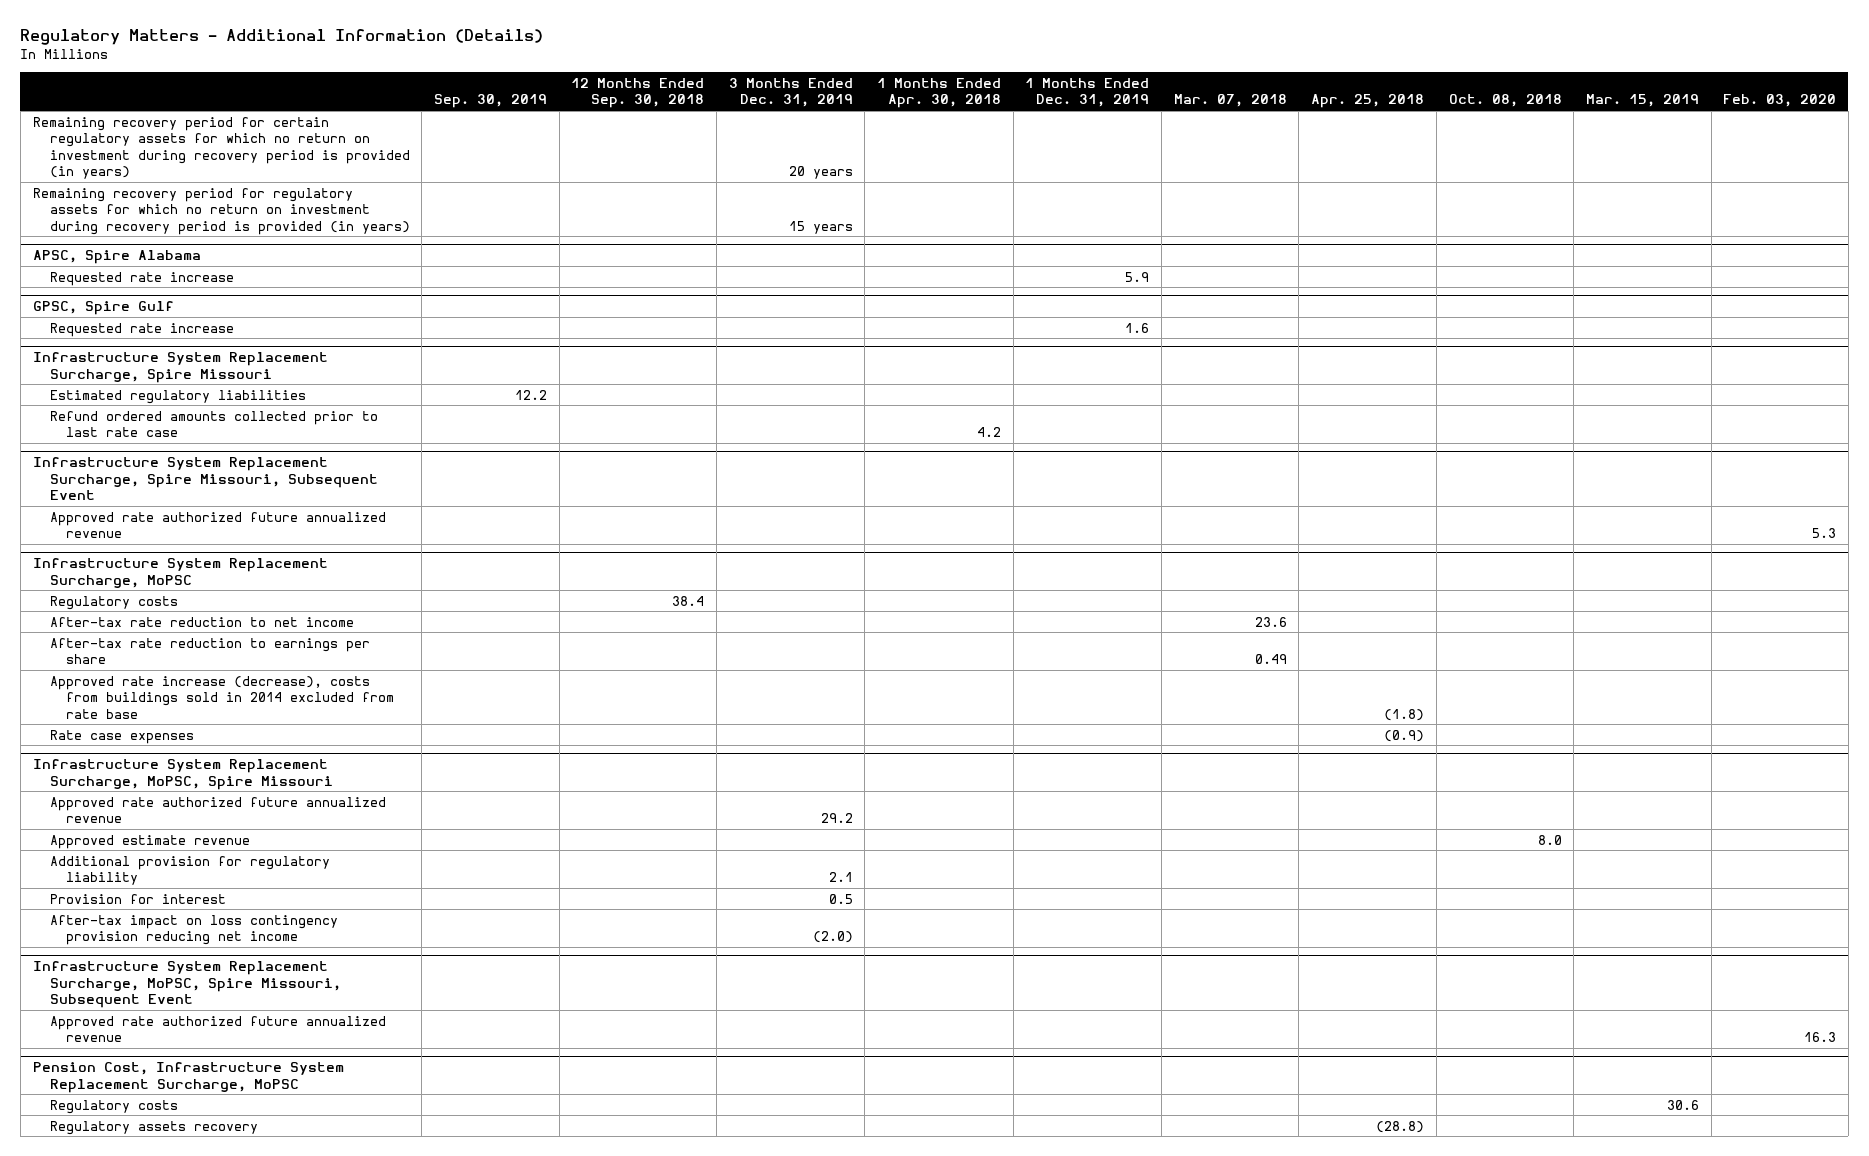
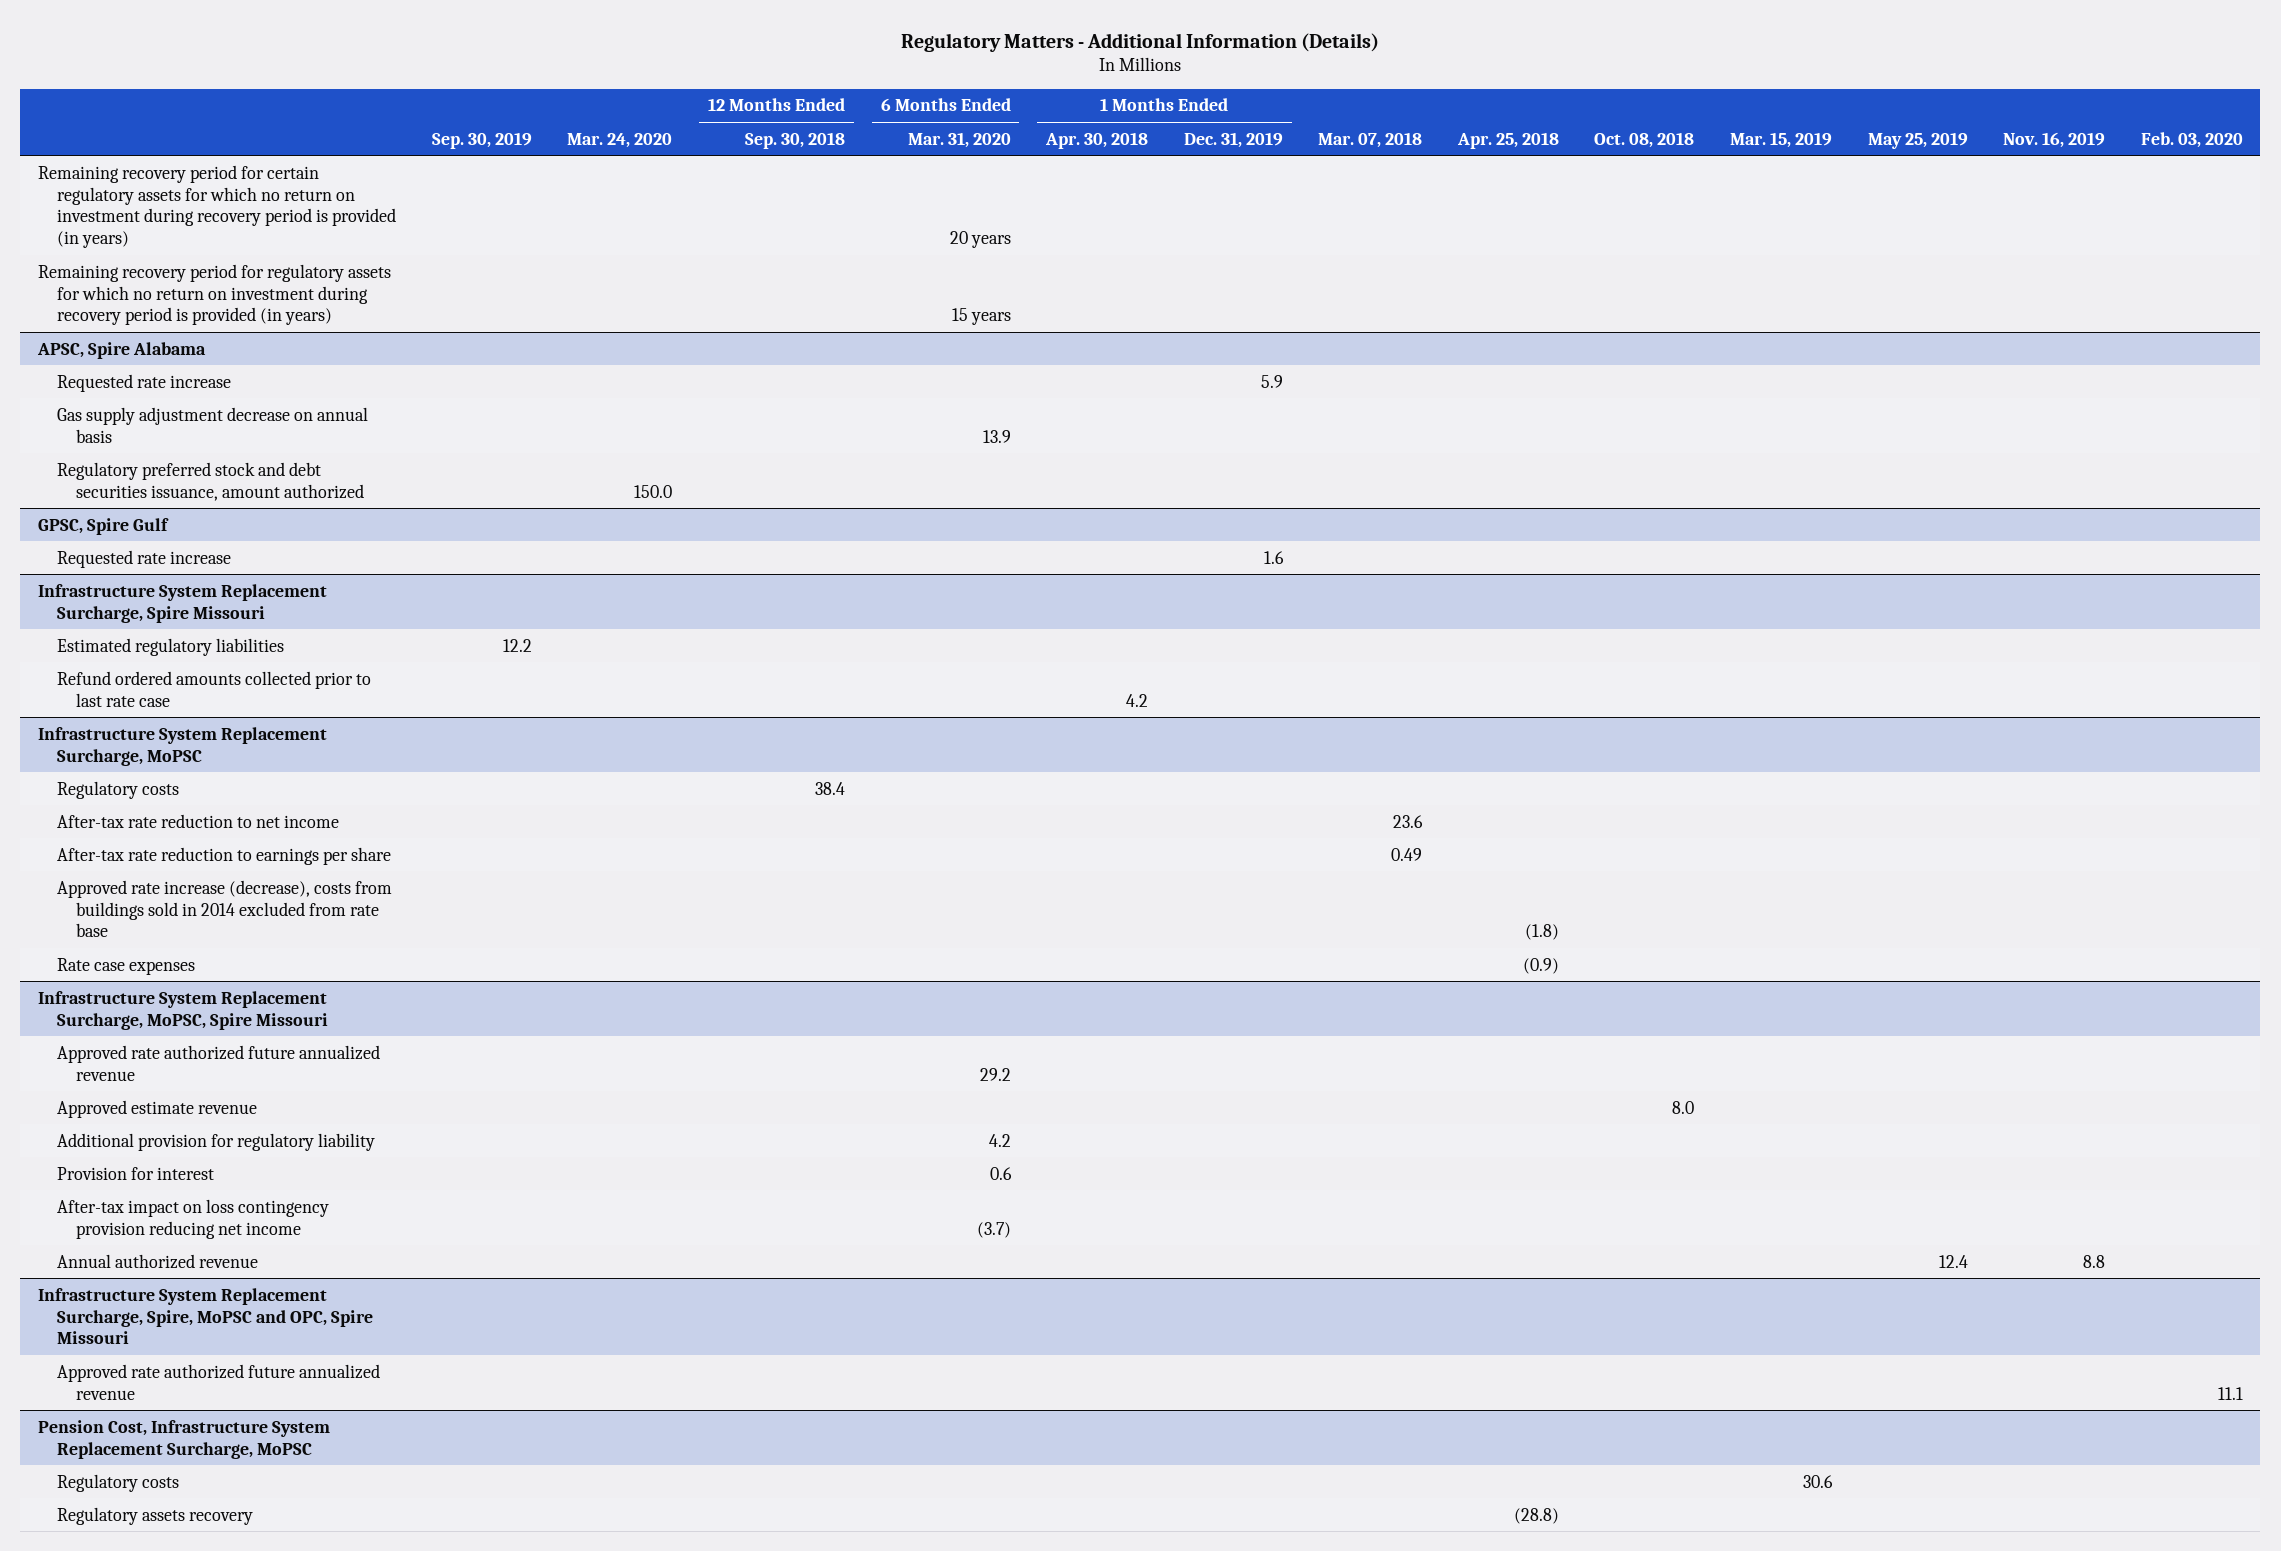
- | Sep. 30, 2019 | 12 Months Ended Sep. 30, 2018 | 3 Months Ended Dec. 31, 2019 | 1 Months Ended Apr. 30, 2018 | 1 Months Ended Dec. 31, 2019 | Mar. 07, 2018 | Apr. 25, 2018 | Oct. 08, 2018 | Mar. 15, 2019 | Feb. 03, 2020
+ | Sep. 30, 2019 | Mar. 24, 2020 | 12 Months Ended Sep. 30, 2018 | 6 Months Ended Mar. 31, 2020 | 1 Months Ended Apr. 30, 2018 | 1 Months Ended Dec. 31, 2019 | Mar. 07, 2018 | Apr. 25, 2018 | Oct. 08, 2018 | Mar. 15, 2019 | May 25, 2019 | Nov. 16, 2019 | Feb. 03, 2020
@ APSC, Spire Alabama
+ Gas supply adjustment decrease on annual basis | | | | 13.9 | | | | | | | | |
+ Regulatory preferred stock and debt securities issuance, amount authorized | | 150.0 | | | | | | | | | | |
- Infrastructure System Replacement Surcharge, Spire Missouri, Subsequent Event
- Approved rate authorized future annualized revenue | | | | | | | | | | 5.3
- Infrastructure System Replacement Surcharge, MoPSC, Spire Missouri, Subsequent Event
- Approved rate authorized future annualized revenue | | | | | | | | | | 16.3
@ Infrastructure System Replacement Surcharge, MoPSC, Spire Missouri
+ Annual authorized revenue | | | | | | | | | | | 12.4 | 8.8 |
+ Infrastructure System Replacement Surcharge, Spire, MoPSC and OPC, Spire Missouri
+ Approved rate authorized future annualized revenue | | | | | | | | | | | | | 11.1

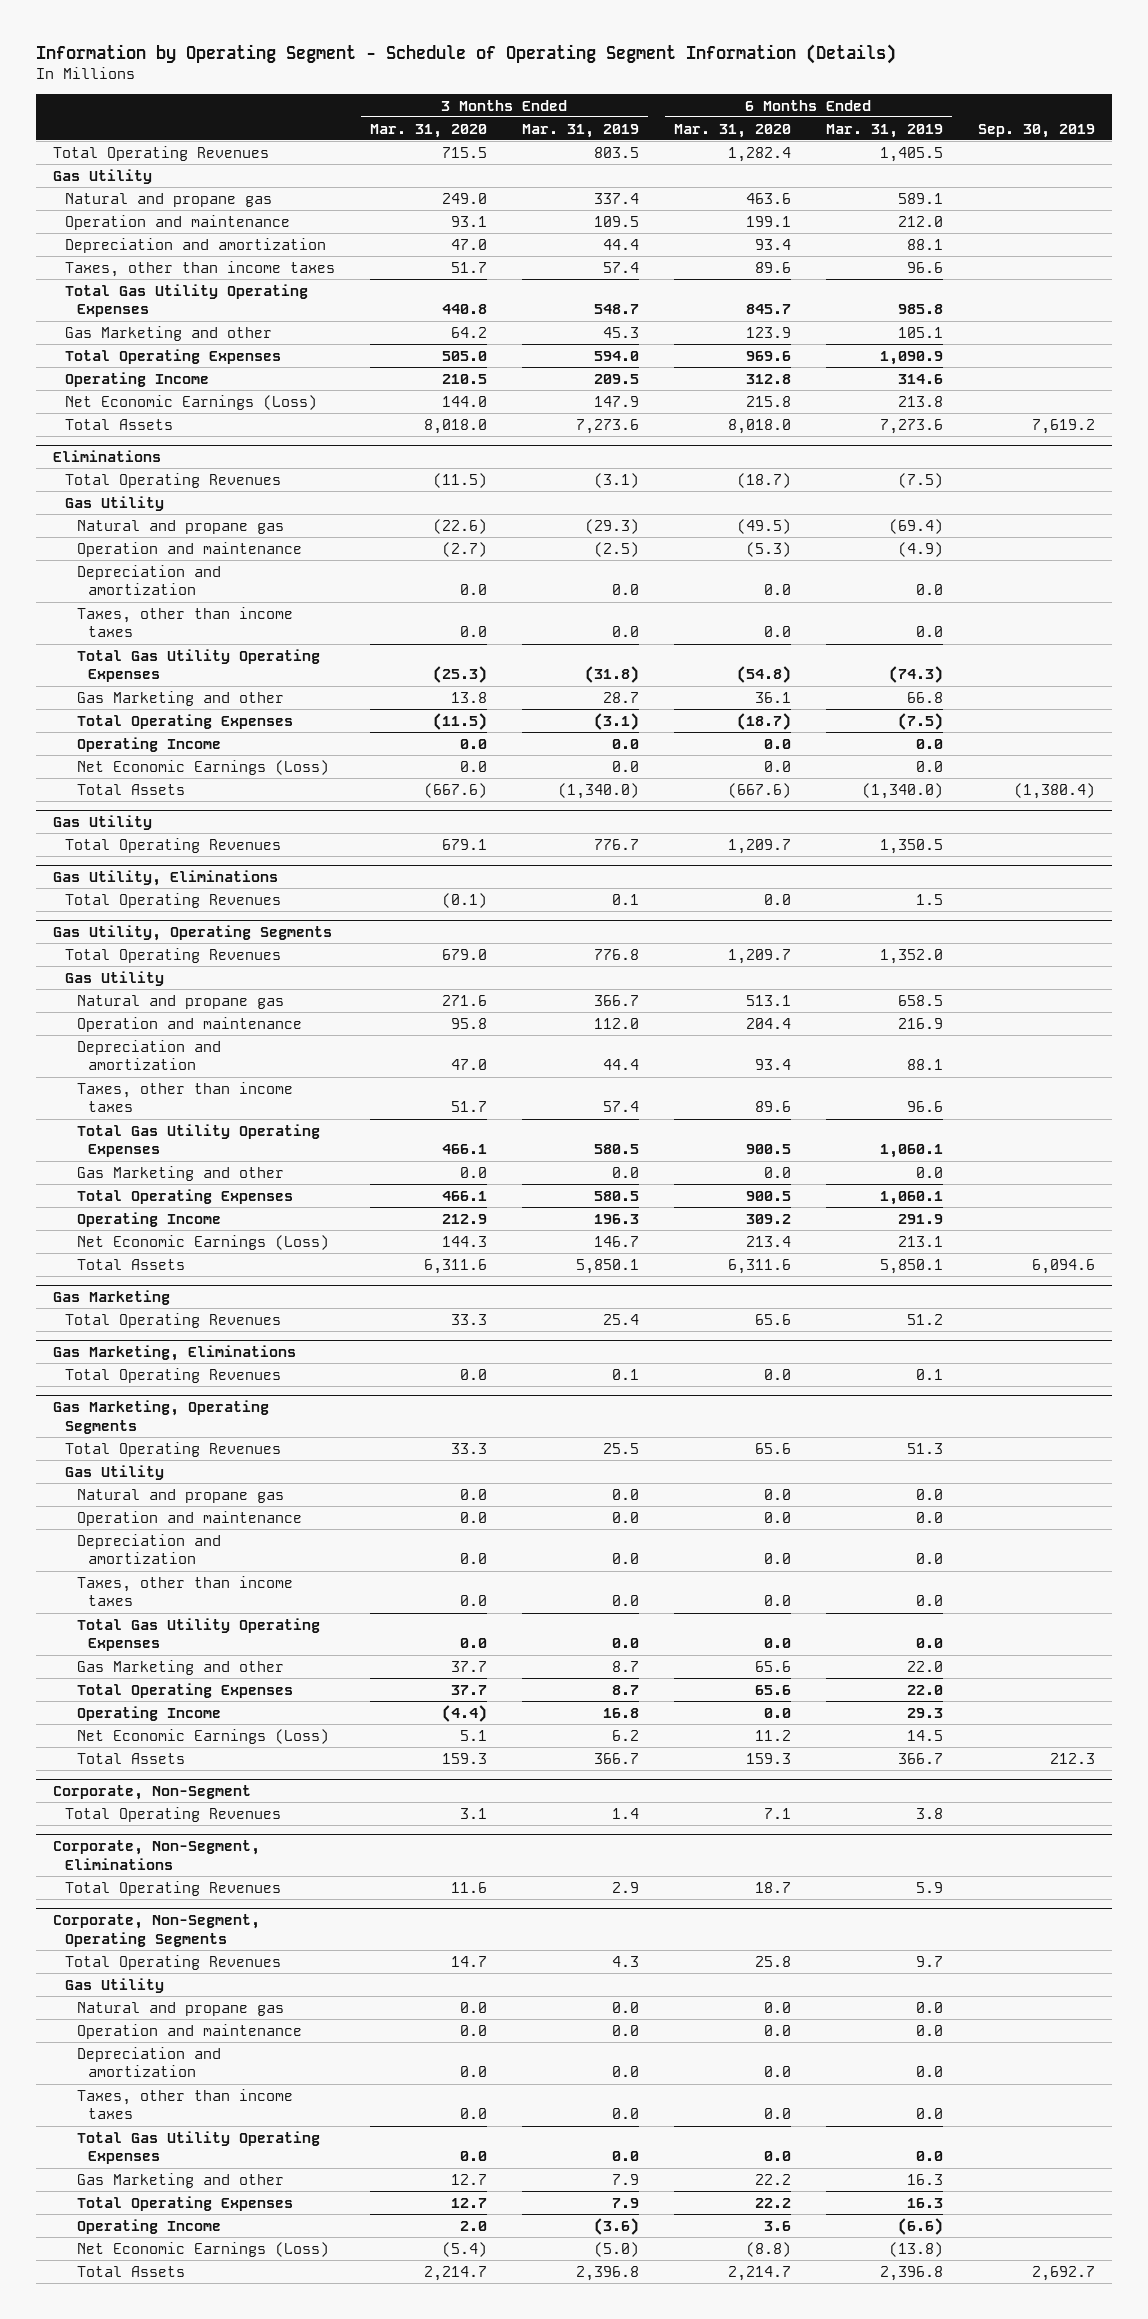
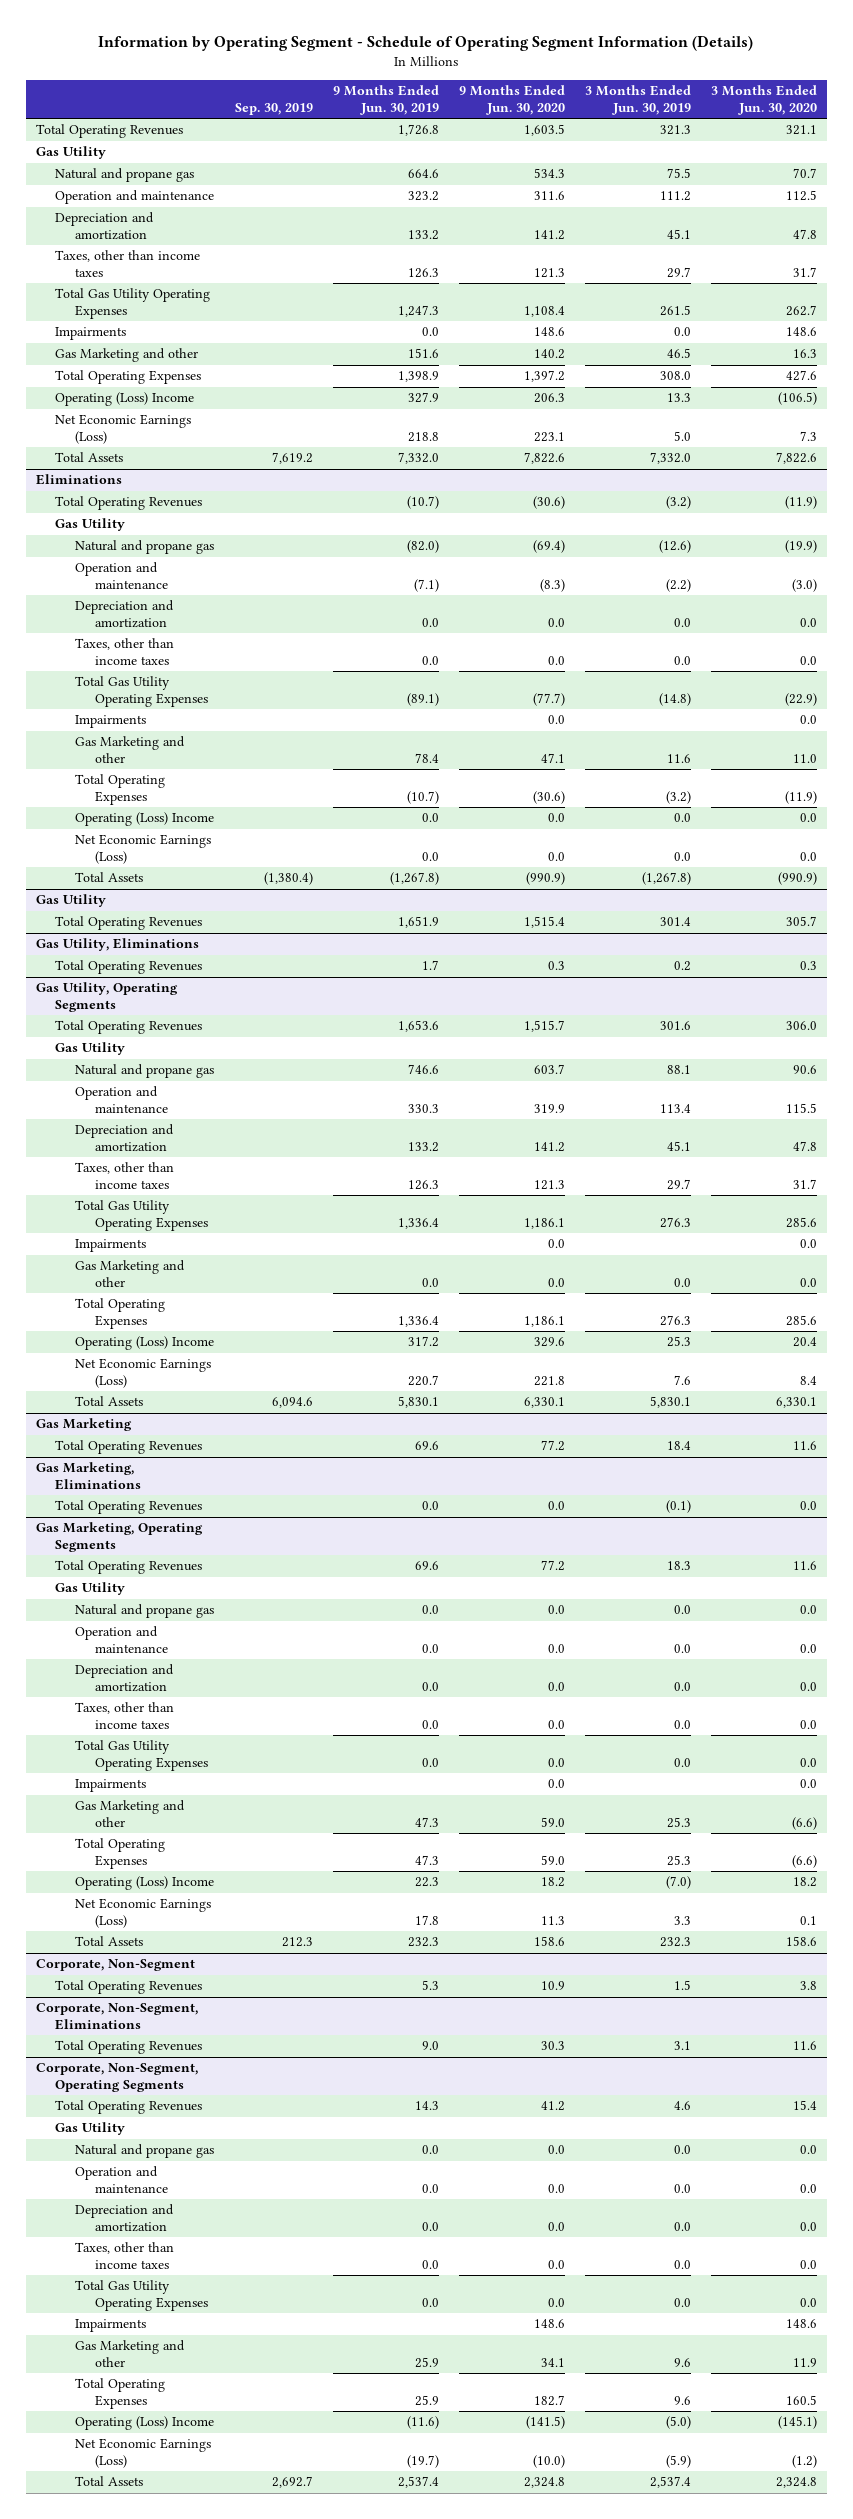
- | 3 Months Ended Mar. 31, 2020 | 3 Months Ended Mar. 31, 2019 | 6 Months Ended Mar. 31, 2020 | 6 Months Ended Mar. 31, 2019 | Sep. 30, 2019
+ | Sep. 30, 2019 | 9 Months Ended Jun. 30, 2019 | 9 Months Ended Jun. 30, 2020 | 3 Months Ended Jun. 30, 2019 | 3 Months Ended Jun. 30, 2020
+ Impairments | | 0.0 | 148.6 | 0.0 | 148.6
- Operating Income | 210.5 | 209.5 | 312.8 | 314.6 |
+ Operating (Loss) Income | | 327.9 | 206.3 | 13.3 | (106.5)
@ Eliminations
+ Impairments | | | 0.0 | | 0.0
- Operating Income | 0.0 | 0.0 | 0.0 | 0.0 |
+ Operating (Loss) Income | | 0.0 | 0.0 | 0.0 | 0.0
@ Gas Utility, Operating Segments
+ Impairments | | | 0.0 | | 0.0
- Operating Income | 212.9 | 196.3 | 309.2 | 291.9 |
+ Operating (Loss) Income | | 317.2 | 329.6 | 25.3 | 20.4
@ Gas Marketing, Operating Segments
+ Impairments | | | 0.0 | | 0.0
- Operating Income | (4.4) | 16.8 | 0.0 | 29.3 |
+ Operating (Loss) Income | | 22.3 | 18.2 | (7.0) | 18.2
@ Corporate, Non-Segment, Operating Segments
+ Impairments | | | 148.6 | | 148.6
- Operating Income | 2.0 | (3.6) | 3.6 | (6.6) |
+ Operating (Loss) Income | | (11.6) | (141.5) | (5.0) | (145.1)

